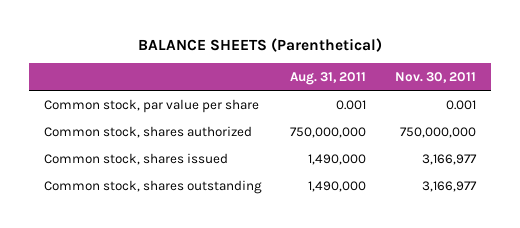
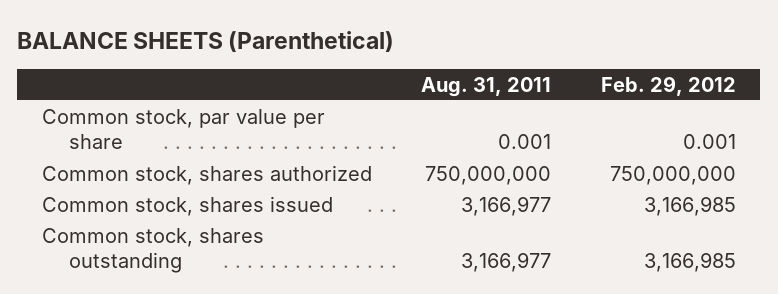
- | Aug. 31, 2011 | Nov. 30, 2011
+ | Aug. 31, 2011 | Feb. 29, 2012
- Common stock, shares issued | 1,490,000 | 3,166,977
- Common stock, shares outstanding | 1,490,000 | 3,166,977
+ Common stock, shares issued | 3,166,977 | 3,166,985
+ Common stock, shares outstanding | 3,166,977 | 3,166,985

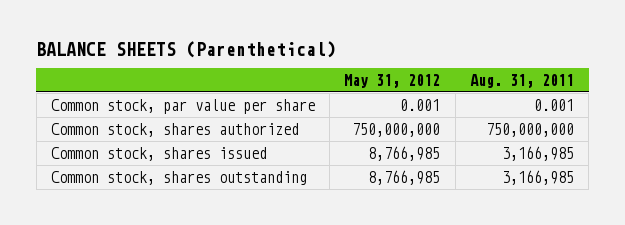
- | Aug. 31, 2011 | Feb. 29, 2012
+ | May 31, 2012 | Aug. 31, 2011
- Common stock, shares issued | 3,166,977 | 3,166,985
- Common stock, shares outstanding | 3,166,977 | 3,166,985
+ Common stock, shares issued | 8,766,985 | 3,166,985
+ Common stock, shares outstanding | 8,766,985 | 3,166,985

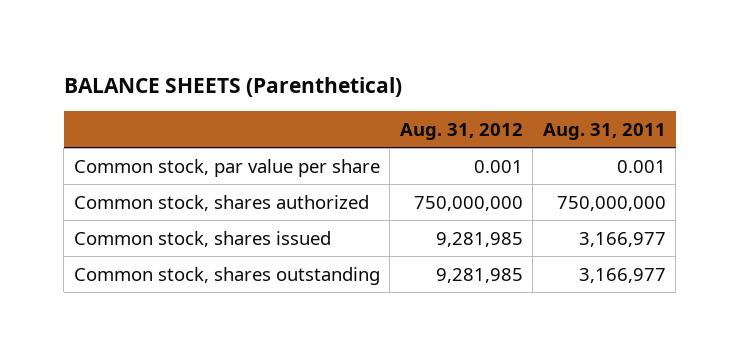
- | May 31, 2012 | Aug. 31, 2011
+ | Aug. 31, 2012 | Aug. 31, 2011
- Common stock, shares issued | 8,766,985 | 3,166,985
- Common stock, shares outstanding | 8,766,985 | 3,166,985
+ Common stock, shares issued | 9,281,985 | 3,166,977
+ Common stock, shares outstanding | 9,281,985 | 3,166,977

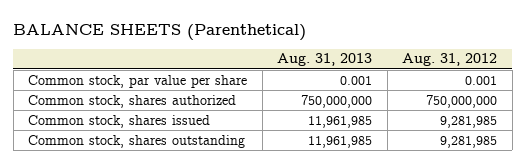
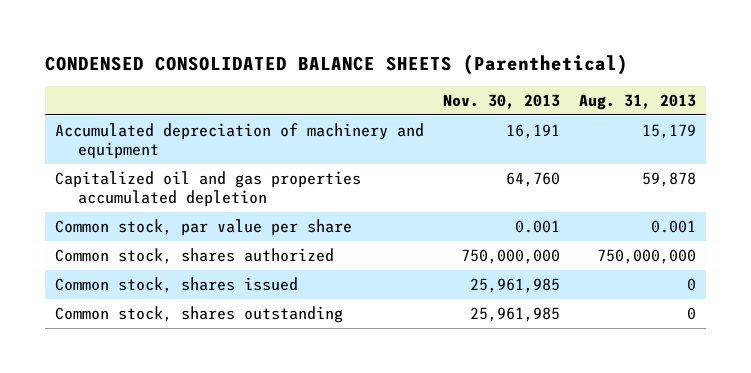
- BALANCE SHEETS (Parenthetical)
+ CONDENSED CONSOLIDATED BALANCE SHEETS (Parenthetical)
- | Aug. 31, 2013 | Aug. 31, 2012
+ | Nov. 30, 2013 | Aug. 31, 2013
+ Accumulated depreciation of machinery and equipment | 16,191 | 15,179
+ Capitalized oil and gas properties accumulated depletion | 64,760 | 59,878
- Common stock, shares issued | 11,961,985 | 9,281,985
- Common stock, shares outstanding | 11,961,985 | 9,281,985
+ Common stock, shares issued | 25,961,985 | 0
+ Common stock, shares outstanding | 25,961,985 | 0

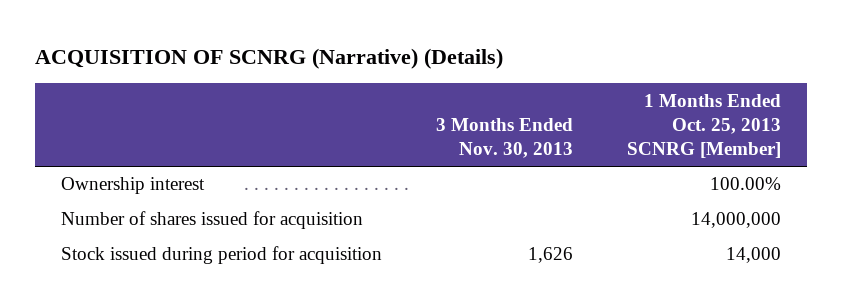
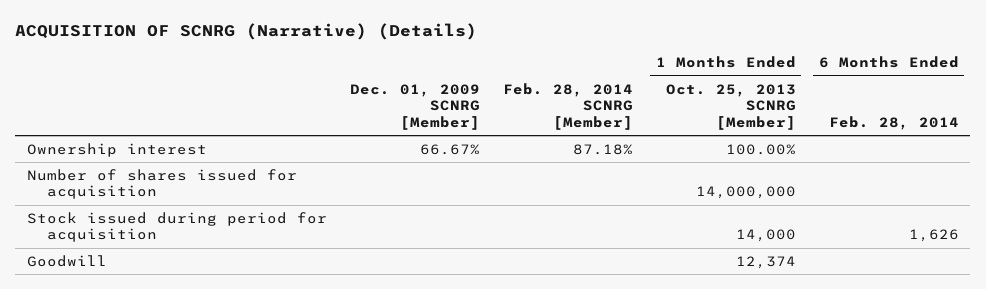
- | 3 Months Ended Nov. 30, 2013 | 1 Months Ended Oct. 25, 2013 SCNRG [Member]
+ | Dec. 01, 2009 SCNRG [Member] | Feb. 28, 2014 SCNRG [Member] | 1 Months Ended Oct. 25, 2013 SCNRG [Member] | 6 Months Ended Feb. 28, 2014
+ Goodwill | | | 12,374 |

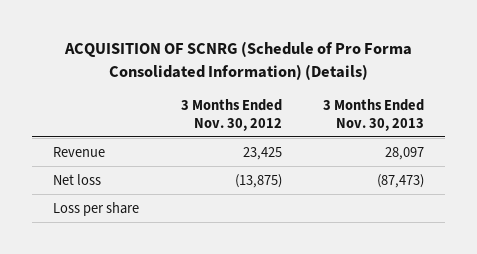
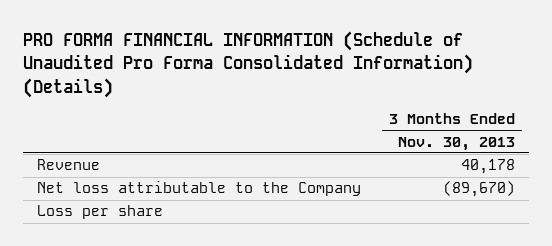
- ACQUISITION OF SCNRG (Schedule of Pro Forma Consolidated Information) (Details)
+ PRO FORMA FINANCIAL INFORMATION (Schedule of Unaudited Pro Forma Consolidated Information) (Details)
- | 3 Months Ended Nov. 30, 2012 | 3 Months Ended Nov. 30, 2013
+ | 3 Months Ended Nov. 30, 2013
- Revenue | 23,425 | 28,097
- Net loss | (13,875) | (87,473)
+ Revenue | 40,178
+ Net loss attributable to the Company | (89,670)

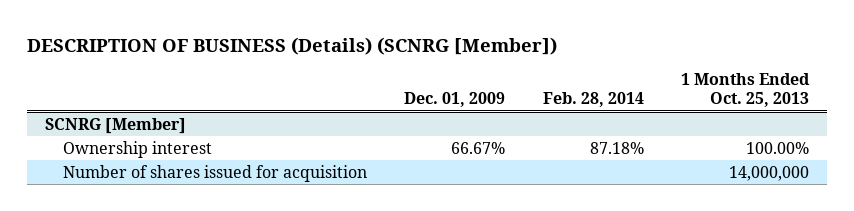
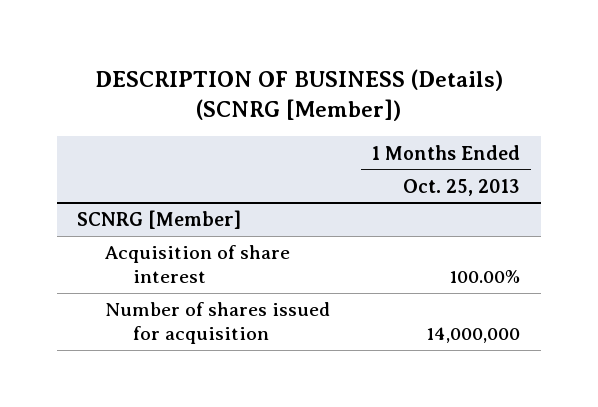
- | Dec. 01, 2009 | Feb. 28, 2014 | 1 Months Ended Oct. 25, 2013
+ | 1 Months Ended Oct. 25, 2013
@ SCNRG [Member]
- Ownership interest | 66.67% | 87.18% | 100.00%
+ Acquisition of share interest | 100.00%

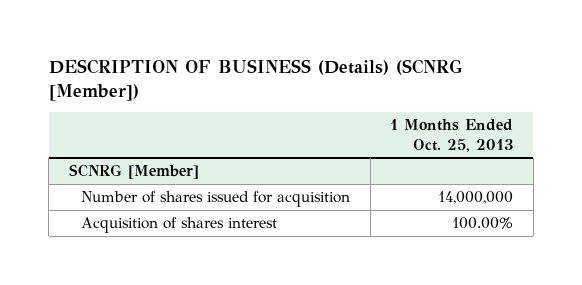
@ SCNRG [Member]
- Acquisition of share interest | 100.00%
+ Acquisition of shares interest | 100.00%

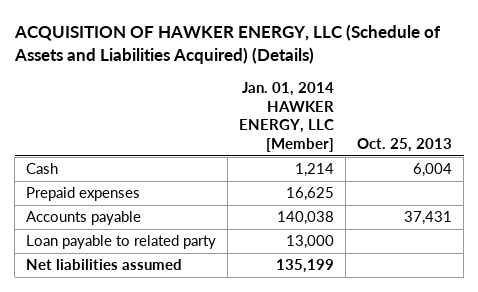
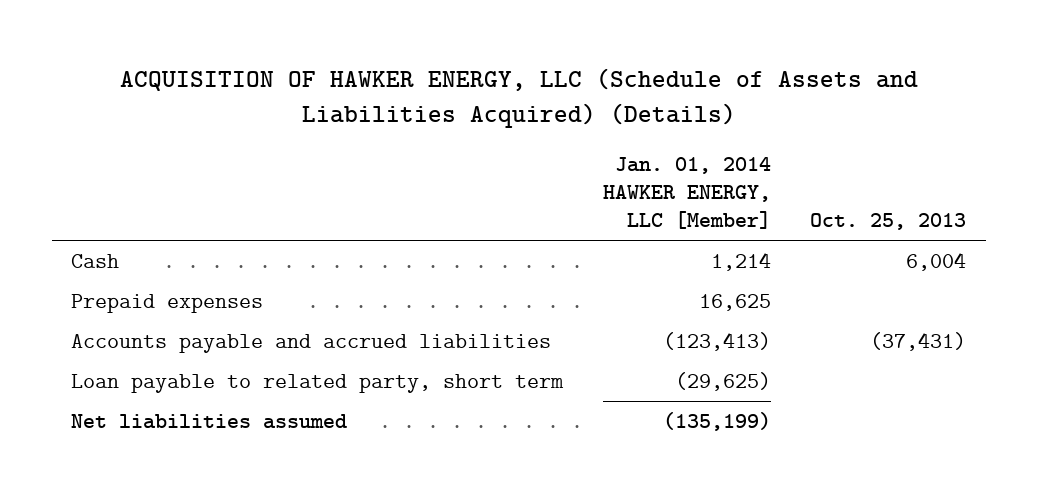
- Accounts payable | 140,038 | 37,431
- Loan payable to related party | 13,000 |
- Net liabilities assumed | 135,199 |
+ Accounts payable and accrued liabilities | (123,413) | (37,431)
+ Loan payable to related party, short term | (29,625) |
+ Net liabilities assumed | (135,199) |

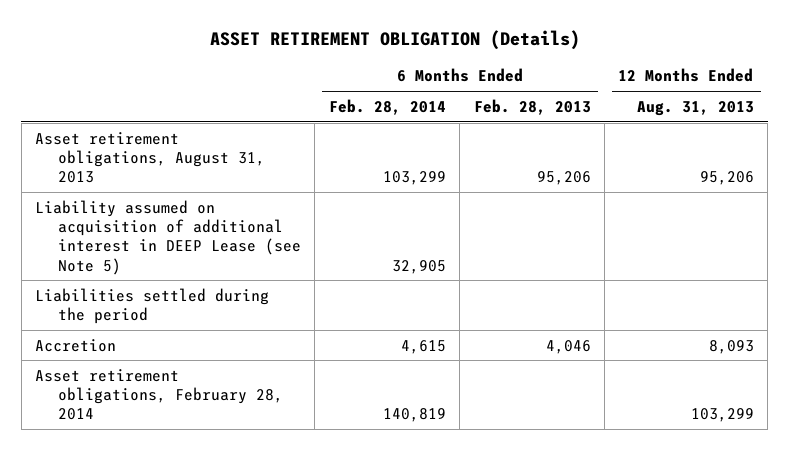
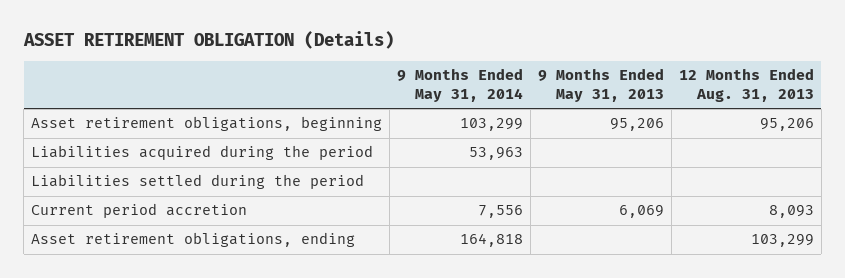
- | 6 Months Ended Feb. 28, 2014 | 6 Months Ended Feb. 28, 2013 | 12 Months Ended Aug. 31, 2013
+ | 9 Months Ended May 31, 2014 | 9 Months Ended May 31, 2013 | 12 Months Ended Aug. 31, 2013
- Asset retirement obligations, August 31, 2013 | 103,299 | 95,206 | 95,206
- Liability assumed on acquisition of additional interest in DEEP Lease (see Note 5) | 32,905 | |
+ Asset retirement obligations, beginning | 103,299 | 95,206 | 95,206
+ Liabilities acquired during the period | 53,963 | |
- Accretion | 4,615 | 4,046 | 8,093
- Asset retirement obligations, February 28, 2014 | 140,819 | | 103,299
+ Current period accretion | 7,556 | 6,069 | 8,093
+ Asset retirement obligations, ending | 164,818 | | 103,299

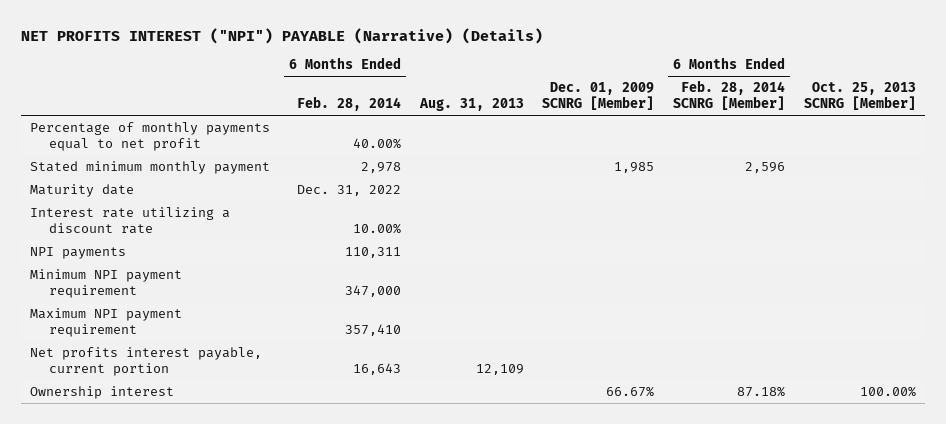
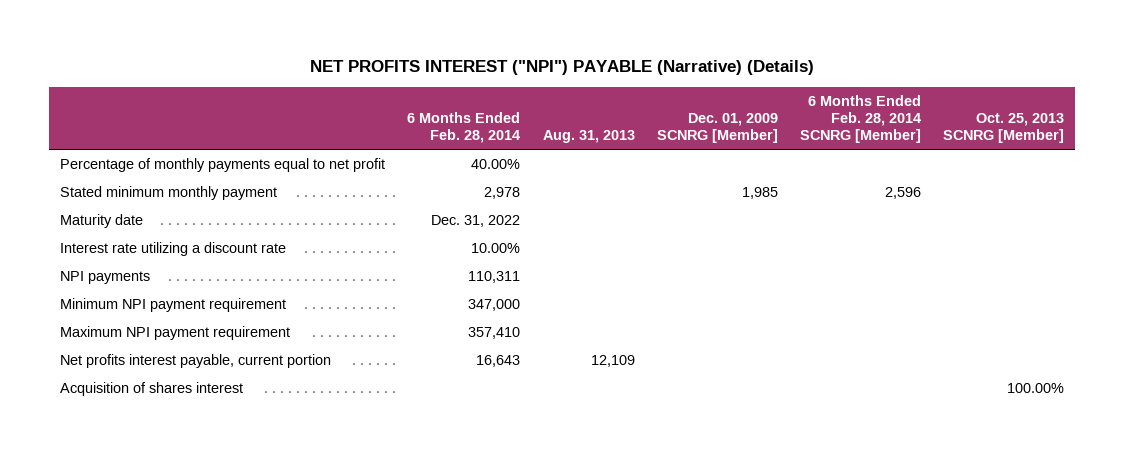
- Ownership interest | | | 66.67% | 87.18% | 100.00%
+ Acquisition of shares interest | | | | | 100.00%

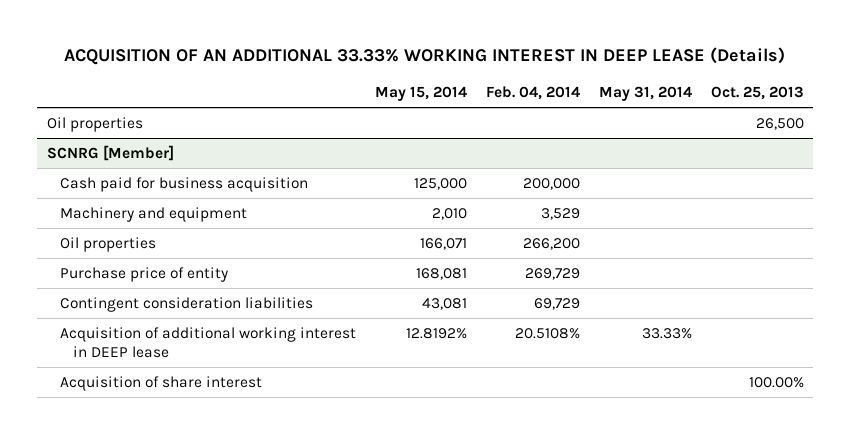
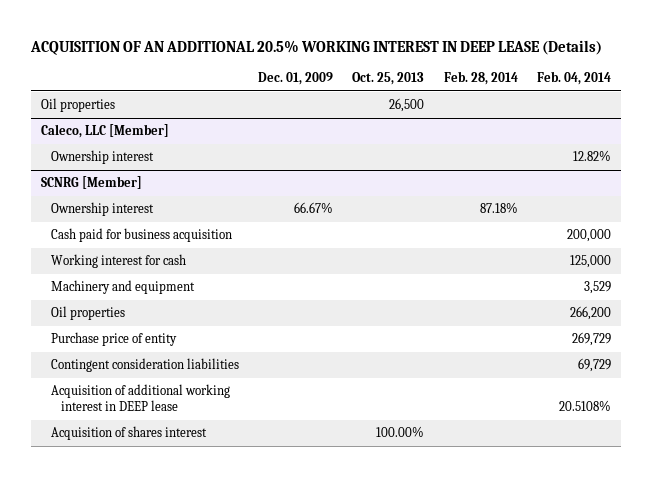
- ACQUISITION OF AN ADDITIONAL 33.33% WORKING INTEREST IN DEEP LEASE (Details)
+ ACQUISITION OF AN ADDITIONAL 20.5% WORKING INTEREST IN DEEP LEASE (Details)
- | May 15, 2014 | Feb. 04, 2014 | May 31, 2014 | Oct. 25, 2013
+ | Dec. 01, 2009 | Oct. 25, 2013 | Feb. 28, 2014 | Feb. 04, 2014
+ Caleco, LLC [Member]
+ Ownership interest | | | | 12.82%
@ SCNRG [Member]
+ Ownership interest | 66.67% | | 87.18% |
+ Working interest for cash | | | | 125,000
- Acquisition of share interest | | | | 100.00%
+ Acquisition of shares interest | | 100.00% | |

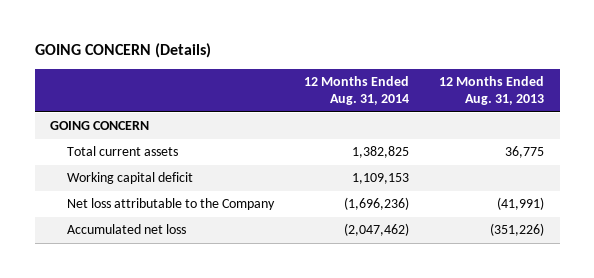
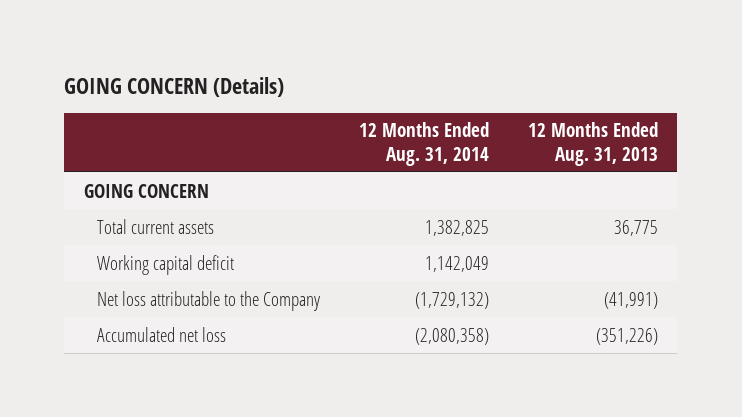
- Working capital deficit | 1,109,153 |
- Net loss attributable to the Company | (1,696,236) | (41,991)
- Accumulated net loss | (2,047,462) | (351,226)
+ Working capital deficit | 1,142,049 |
+ Net loss attributable to the Company | (1,729,132) | (41,991)
+ Accumulated net loss | (2,080,358) | (351,226)

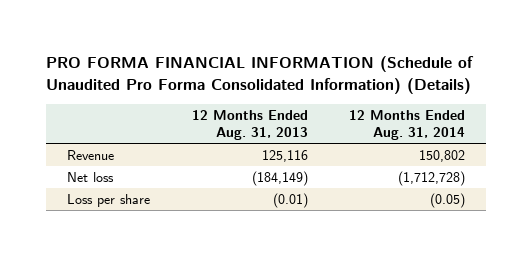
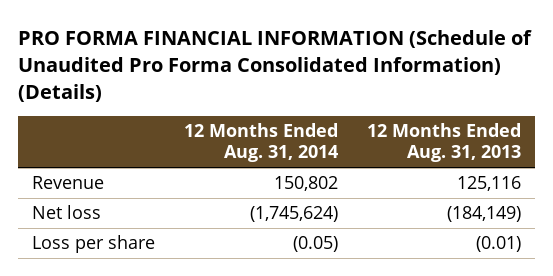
- | 12 Months Ended Aug. 31, 2013 | 12 Months Ended Aug. 31, 2014
+ | 12 Months Ended Aug. 31, 2014 | 12 Months Ended Aug. 31, 2013
- Net loss | (184,149) | (1,712,728)
+ Net loss | (1,745,624) | (184,149)

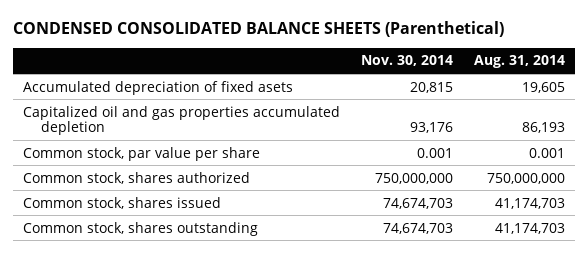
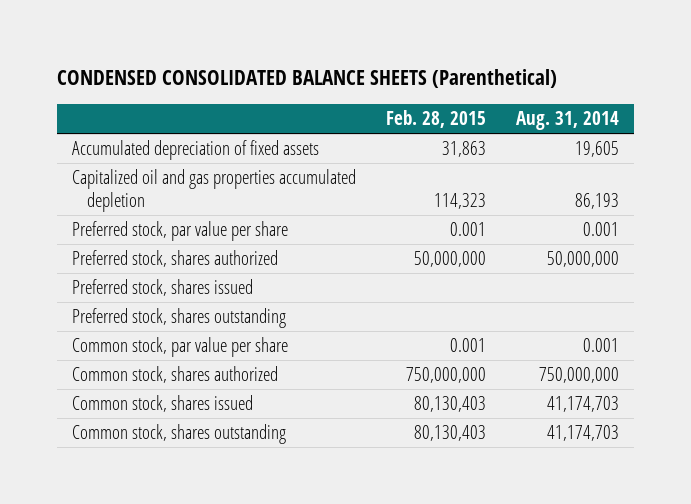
- | Nov. 30, 2014 | Aug. 31, 2014
+ | Feb. 28, 2015 | Aug. 31, 2014
- Accumulated depreciation of fixed asets | 20,815 | 19,605
+ Accumulated depreciation of fixed assets | 31,863 | 19,605
+ Preferred stock, par value per share | 0.001 | 0.001
+ Preferred stock, shares authorized | 50,000,000 | 50,000,000
+ Preferred stock, shares issued
+ Preferred stock, shares outstanding

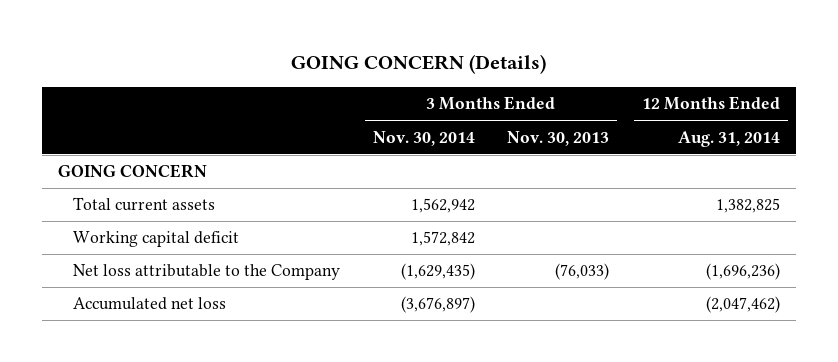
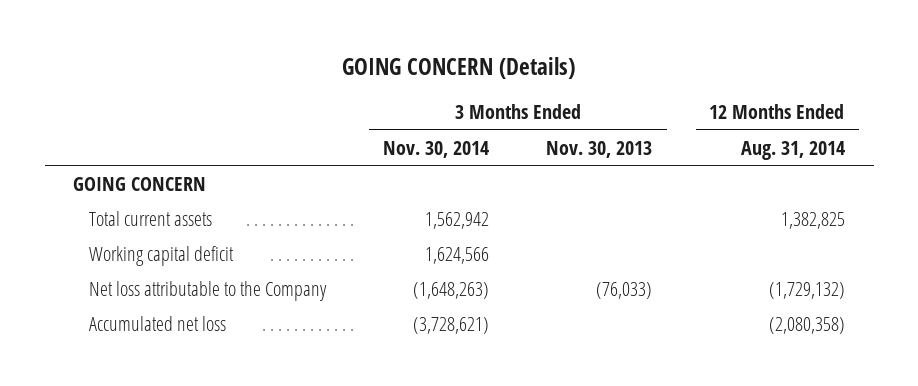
- Working capital deficit | 1,572,842 | |
- Net loss attributable to the Company | (1,629,435) | (76,033) | (1,696,236)
- Accumulated net loss | (3,676,897) | | (2,047,462)
+ Working capital deficit | 1,624,566 | |
+ Net loss attributable to the Company | (1,648,263) | (76,033) | (1,729,132)
+ Accumulated net loss | (3,728,621) | | (2,080,358)

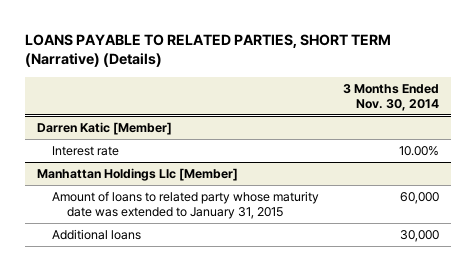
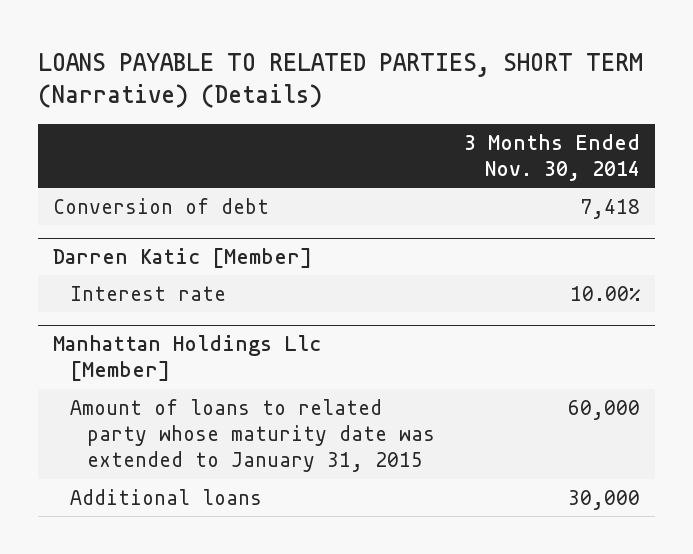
+ Conversion of debt | 7,418

